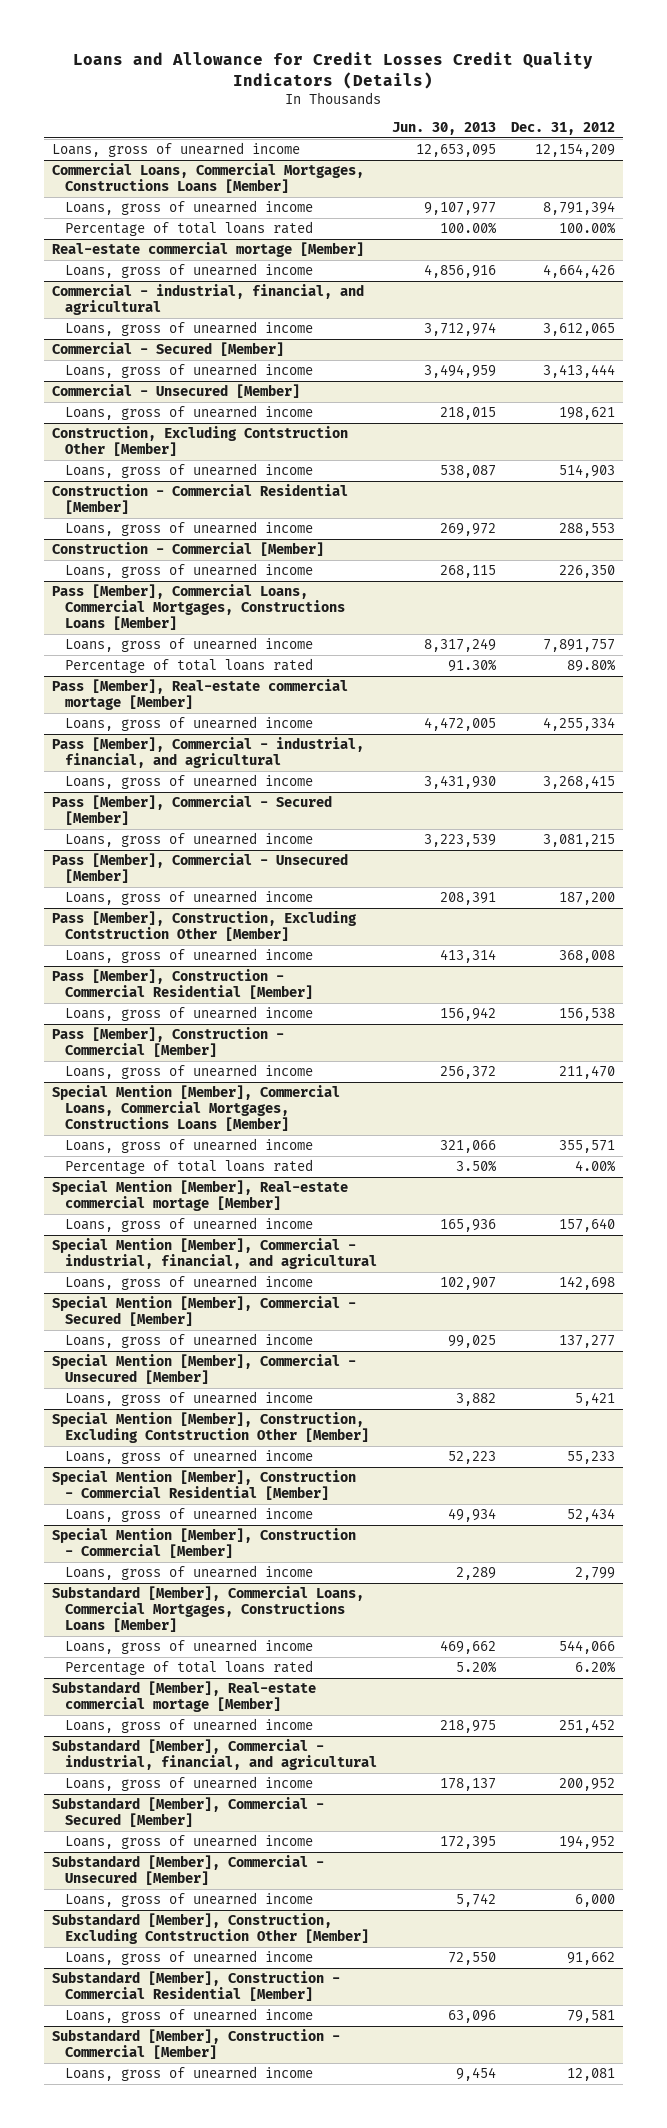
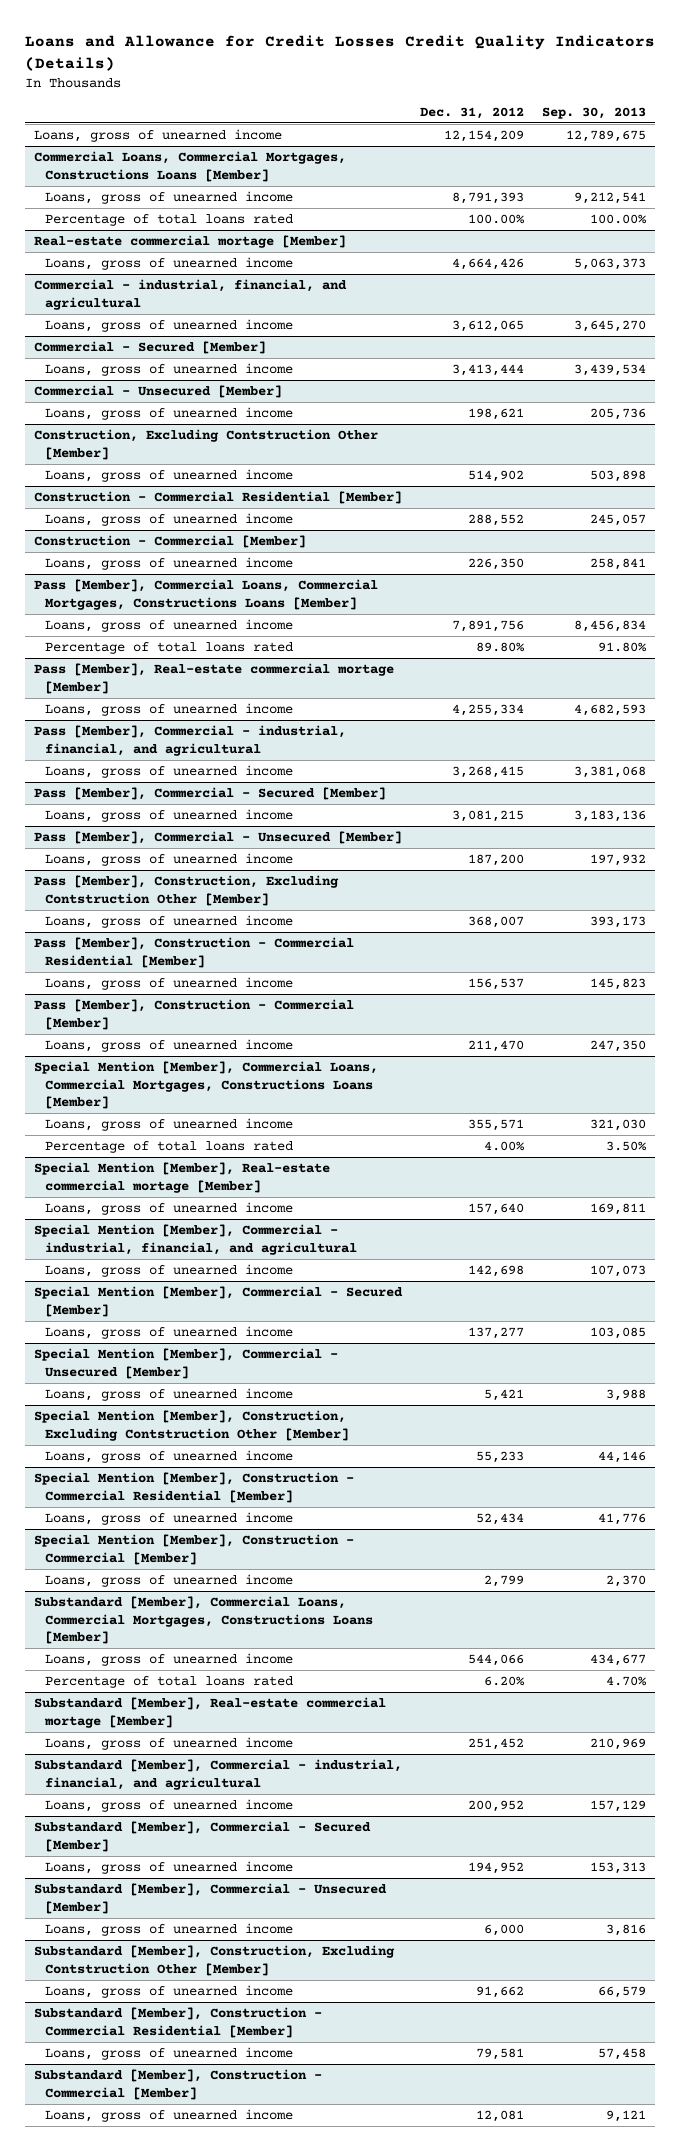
- | Jun. 30, 2013 | Dec. 31, 2012
+ | Dec. 31, 2012 | Sep. 30, 2013
@ Commercial Loans, Commercial Mortgages, Constructions Loans [Member]
- Loans, gross of unearned income | 9,107,977 | 8,791,394
+ Loans, gross of unearned income | 8,791,393 | 9,212,541
@ Construction, Excluding Contstruction Other [Member]
- Loans, gross of unearned income | 538,087 | 514,903
+ Loans, gross of unearned income | 514,902 | 503,898
@ Construction - Commercial Residential [Member]
- Loans, gross of unearned income | 269,972 | 288,553
+ Loans, gross of unearned income | 288,552 | 245,057
@ Pass [Member], Commercial Loans, Commercial Mortgages, Constructions Loans [Member]
- Loans, gross of unearned income | 8,317,249 | 7,891,757
+ Loans, gross of unearned income | 7,891,756 | 8,456,834
@ Pass [Member], Construction, Excluding Contstruction Other [Member]
- Loans, gross of unearned income | 413,314 | 368,008
+ Loans, gross of unearned income | 368,007 | 393,173
@ Pass [Member], Construction - Commercial Residential [Member]
- Loans, gross of unearned income | 156,942 | 156,538
+ Loans, gross of unearned income | 156,537 | 145,823

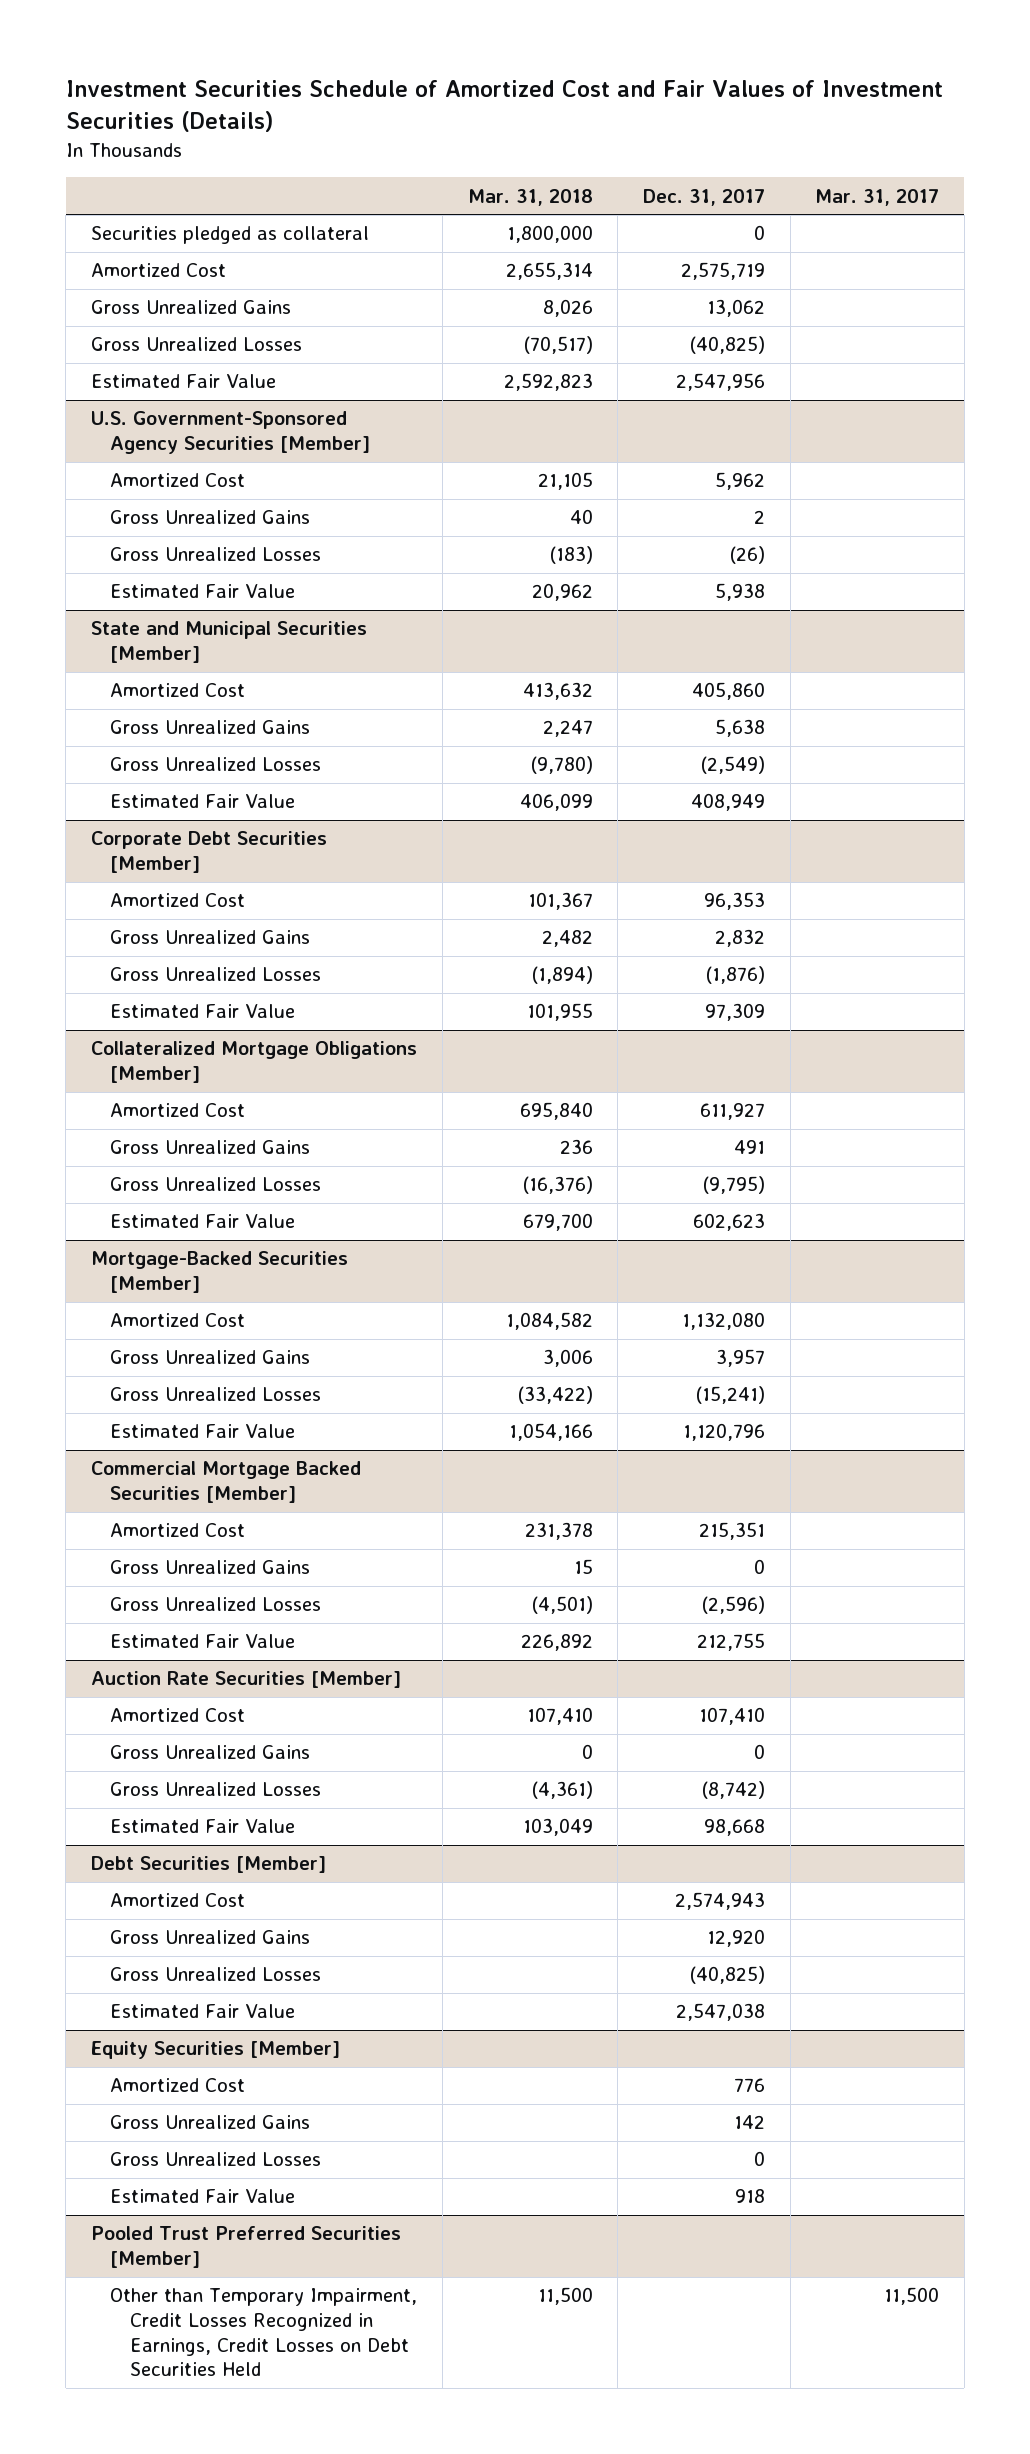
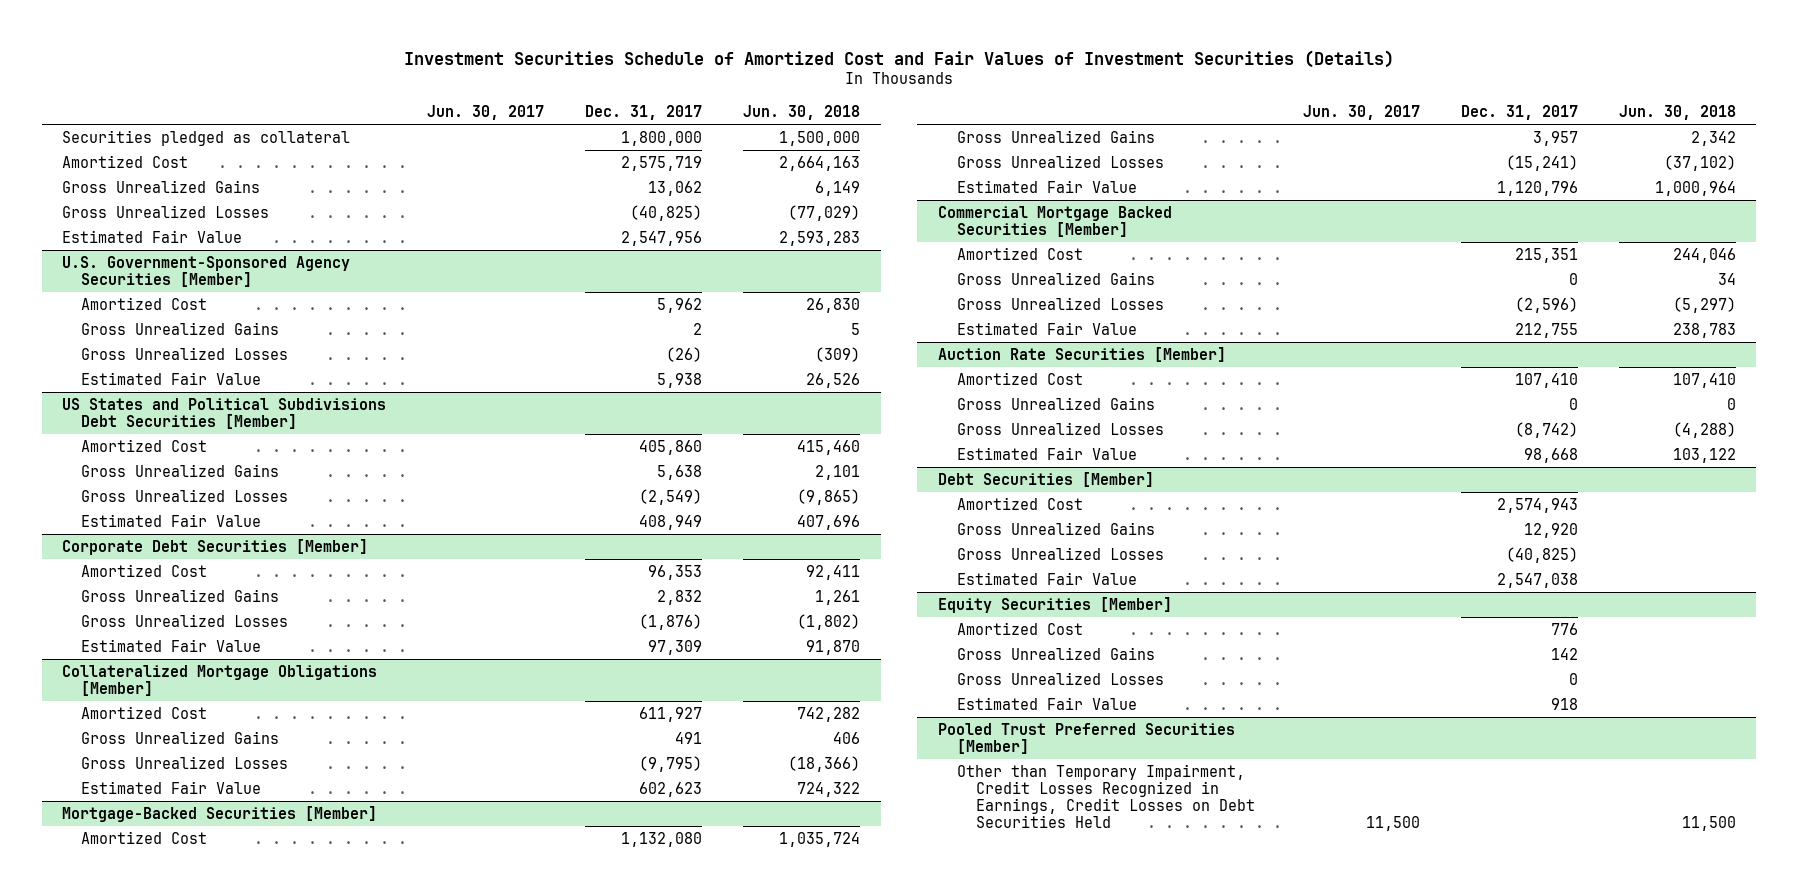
- | Mar. 31, 2018 | Dec. 31, 2017 | Mar. 31, 2017
+ | Jun. 30, 2017 | Dec. 31, 2017 | Jun. 30, 2018
- Securities pledged as collateral | 1,800,000 | 0 |
+ Securities pledged as collateral | | 1,800,000 | 1,500,000
- State and Municipal Securities [Member]
+ US States and Political Subdivisions Debt Securities [Member]

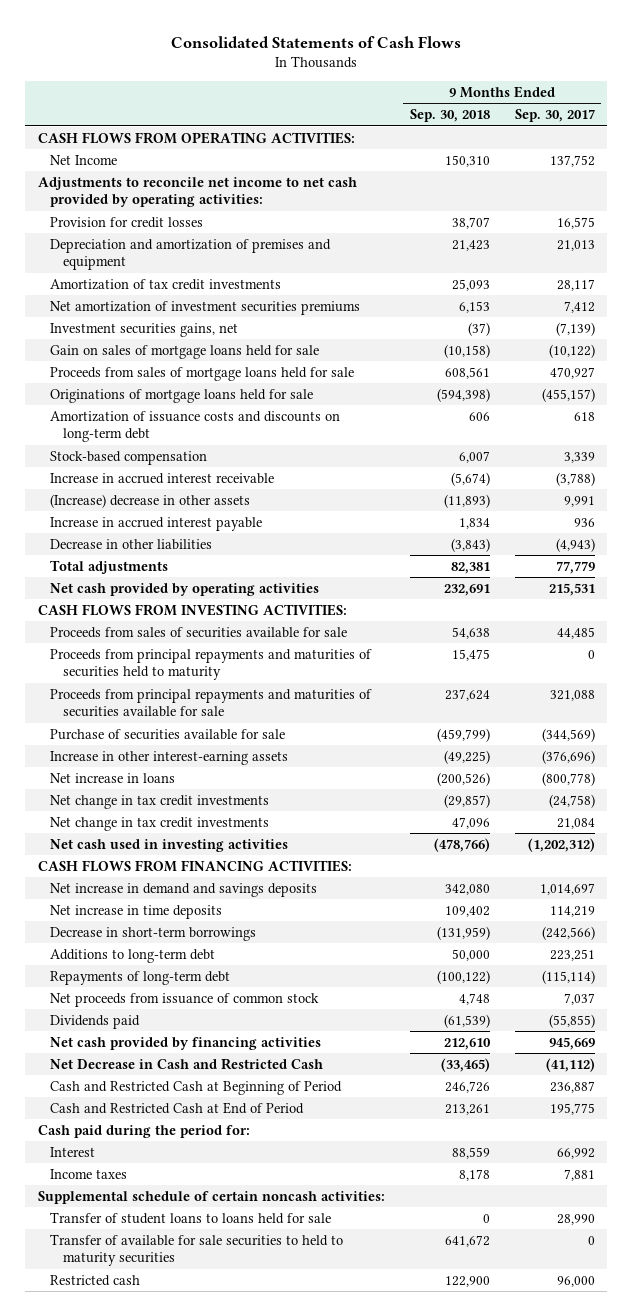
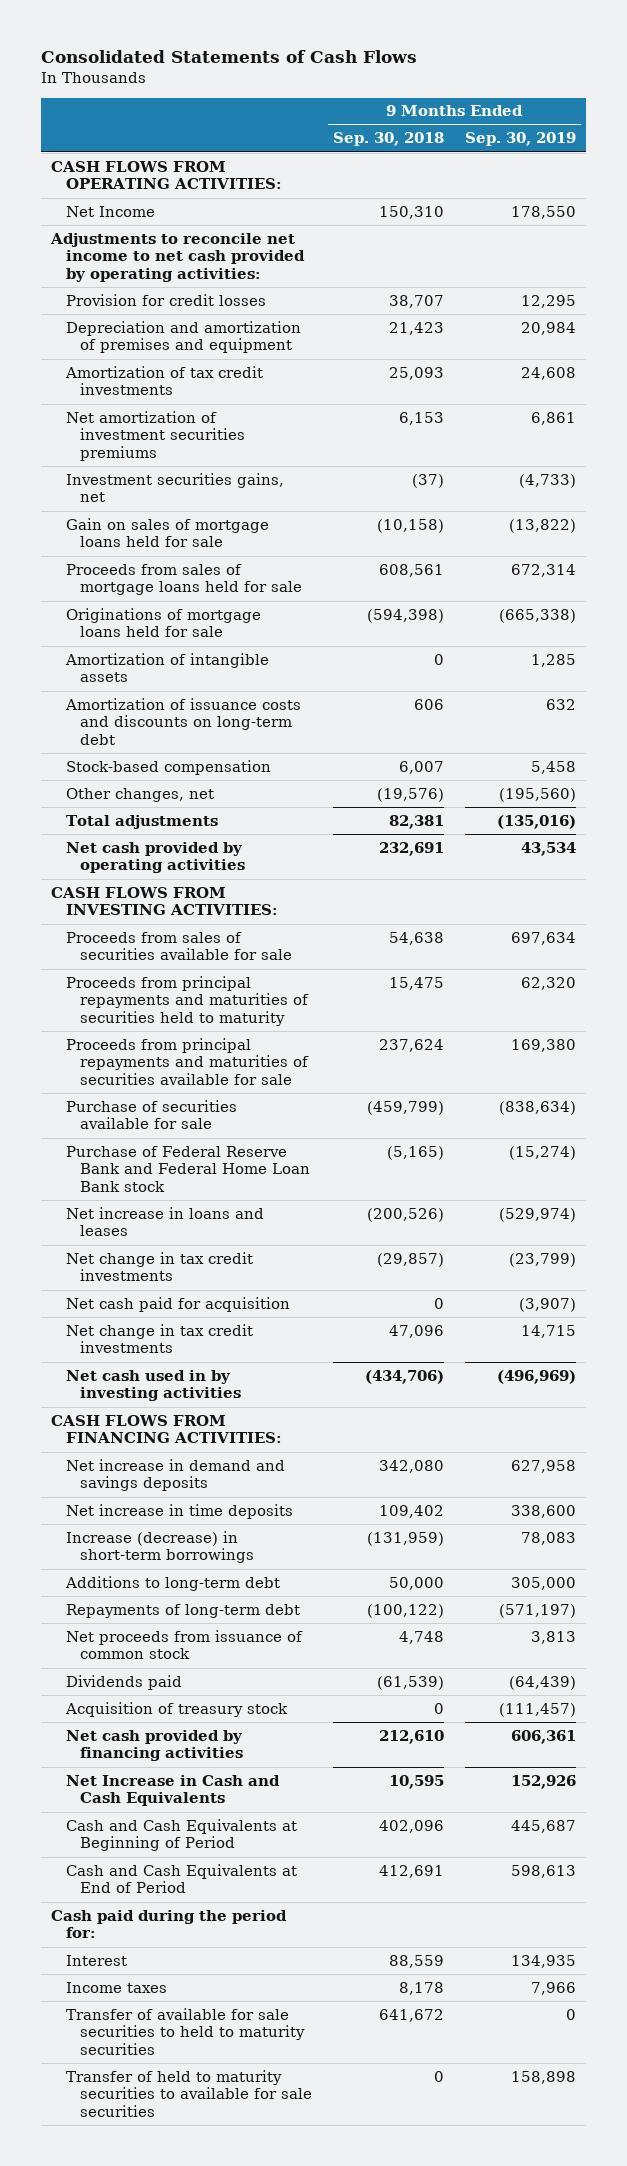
- | 9 Months Ended Sep. 30, 2018 | 9 Months Ended Sep. 30, 2017
+ | 9 Months Ended Sep. 30, 2018 | 9 Months Ended Sep. 30, 2019
+ Amortization of intangible assets | 0 | 1,285
- Increase in accrued interest receivable | (5,674) | (3,788)
- (Increase) decrease in other assets | (11,893) | 9,991
- Increase in accrued interest payable | 1,834 | 936
- Decrease in other liabilities | (3,843) | (4,943)
+ Other changes, net | (19,576) | (195,560)
- Increase in other interest-earning assets | (49,225) | (376,696)
- Net increase in loans | (200,526) | (800,778)
+ Purchase of Federal Reserve Bank and Federal Home Loan Bank stock | (5,165) | (15,274)
+ Net increase in loans and leases | (200,526) | (529,974)
+ Net cash paid for acquisition | 0 | (3,907)
- Net cash used in investing activities | (478,766) | (1,202,312)
+ Net cash used in by investing activities | (434,706) | (496,969)
- Decrease in short-term borrowings | (131,959) | (242,566)
+ Increase (decrease) in short-term borrowings | (131,959) | 78,083
+ Acquisition of treasury stock | 0 | (111,457)
- Net Decrease in Cash and Restricted Cash | (33,465) | (41,112)
- Cash and Restricted Cash at Beginning of Period | 246,726 | 236,887
- Cash and Restricted Cash at End of Period | 213,261 | 195,775
+ Net Increase in Cash and Cash Equivalents | 10,595 | 152,926
+ Cash and Cash Equivalents at Beginning of Period | 402,096 | 445,687
+ Cash and Cash Equivalents at End of Period | 412,691 | 598,613
- Supplemental schedule of certain noncash activities:
- Transfer of student loans to loans held for sale | 0 | 28,990
- Restricted cash | 122,900 | 96,000
+ Transfer of held to maturity securities to available for sale securities | 0 | 158,898

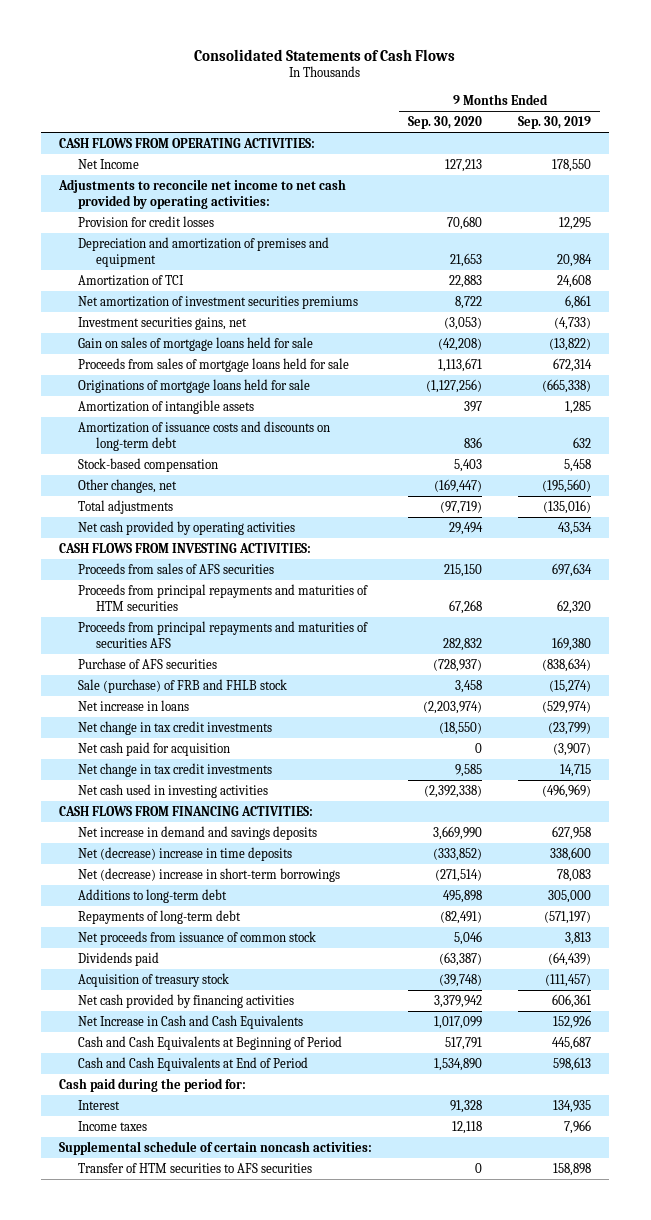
- | 9 Months Ended Sep. 30, 2018 | 9 Months Ended Sep. 30, 2019
+ | 9 Months Ended Sep. 30, 2020 | 9 Months Ended Sep. 30, 2019
- Amortization of tax credit investments | 25,093 | 24,608
+ Amortization of TCI | 22,883 | 24,608
- Proceeds from sales of securities available for sale | 54,638 | 697,634
- Proceeds from principal repayments and maturities of securities held to maturity | 15,475 | 62,320
- Proceeds from principal repayments and maturities of securities available for sale | 237,624 | 169,380
- Purchase of securities available for sale | (459,799) | (838,634)
- Purchase of Federal Reserve Bank and Federal Home Loan Bank stock | (5,165) | (15,274)
- Net increase in loans and leases | (200,526) | (529,974)
+ Proceeds from sales of AFS securities | 215,150 | 697,634
+ Proceeds from principal repayments and maturities of HTM securities | 67,268 | 62,320
+ Proceeds from principal repayments and maturities of securities AFS | 282,832 | 169,380
+ Purchase of AFS securities | (728,937) | (838,634)
+ Sale (purchase) of FRB and FHLB stock | 3,458 | (15,274)
+ Net increase in loans | (2,203,974) | (529,974)
- Net cash used in by investing activities | (434,706) | (496,969)
+ Net cash used in investing activities | (2,392,338) | (496,969)
- Net increase in time deposits | 109,402 | 338,600
- Increase (decrease) in short-term borrowings | (131,959) | 78,083
+ Net (decrease) increase in time deposits | (333,852) | 338,600
+ Net (decrease) increase in short-term borrowings | (271,514) | 78,083
- Transfer of available for sale securities to held to maturity securities | 641,672 | 0
- Transfer of held to maturity securities to available for sale securities | 0 | 158,898
+ Supplemental schedule of certain noncash activities:
+ Transfer of HTM securities to AFS securities | 0 | 158,898

